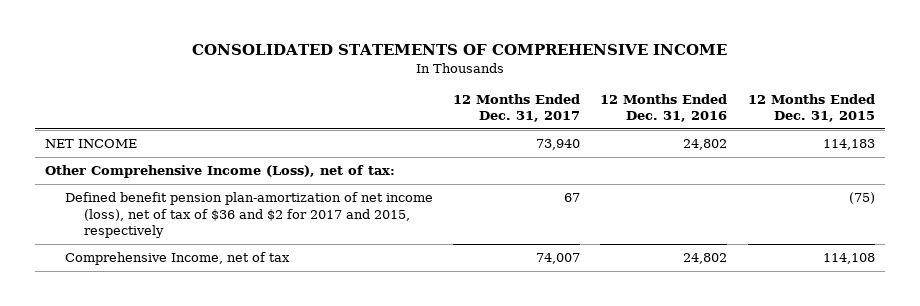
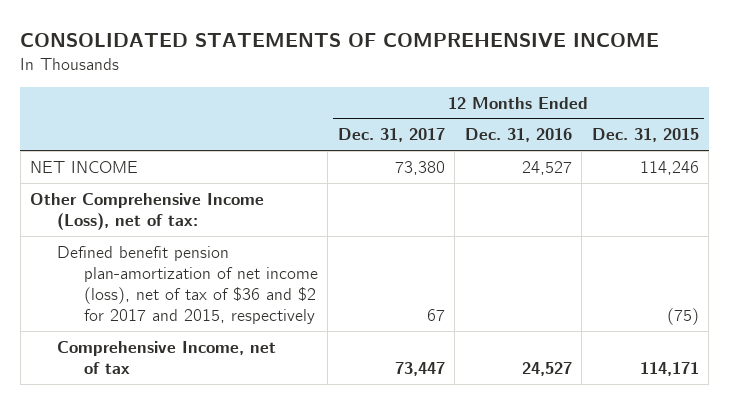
- NET INCOME | 73,940 | 24,802 | 114,183
+ NET INCOME | 73,380 | 24,527 | 114,246
- Comprehensive Income, net of tax | 74,007 | 24,802 | 114,108
+ Comprehensive Income, net of tax | 73,447 | 24,527 | 114,171

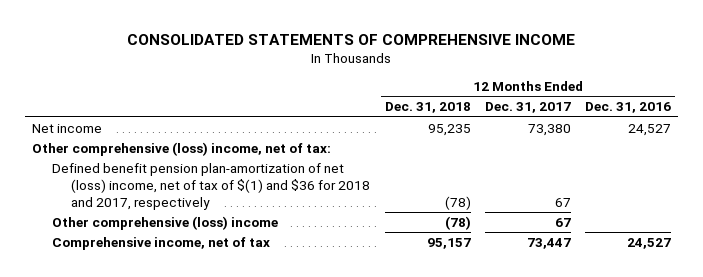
- | 12 Months Ended Dec. 31, 2017 | 12 Months Ended Dec. 31, 2016 | 12 Months Ended Dec. 31, 2015
+ | 12 Months Ended Dec. 31, 2018 | 12 Months Ended Dec. 31, 2017 | 12 Months Ended Dec. 31, 2016
- NET INCOME | 73,380 | 24,527 | 114,246
- Other Comprehensive Income (Loss), net of tax:
- Defined benefit pension plan-amortization of net income (loss), net of tax of $36 and $2 for 2017 and 2015, respectively | 67 | | (75)
- Comprehensive Income, net of tax | 73,447 | 24,527 | 114,171
+ Net income | 95,235 | 73,380 | 24,527
+ Other comprehensive (loss) income, net of tax:
+ Defined benefit pension plan-amortization of net (loss) income, net of tax of $(1) and $36 for 2018 and 2017, respectively | (78) | 67 |
+ Other comprehensive (loss) income | (78) | 67 |
+ Comprehensive income, net of tax | 95,157 | 73,447 | 24,527

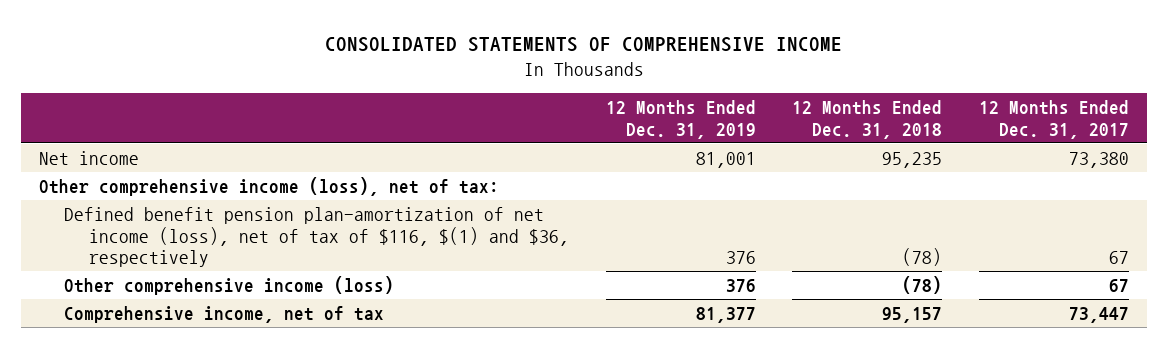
- | 12 Months Ended Dec. 31, 2018 | 12 Months Ended Dec. 31, 2017 | 12 Months Ended Dec. 31, 2016
+ | 12 Months Ended Dec. 31, 2019 | 12 Months Ended Dec. 31, 2018 | 12 Months Ended Dec. 31, 2017
- Other comprehensive (loss) income, net of tax:
- Defined benefit pension plan-amortization of net (loss) income, net of tax of $(1) and $36 for 2018 and 2017, respectively | (78) | 67 |
- Other comprehensive (loss) income | (78) | 67 |
+ Other comprehensive income (loss), net of tax:
+ Defined benefit pension plan-amortization of net income (loss), net of tax of $116, $(1) and $36, respectively | 376 | (78) | 67
+ Other comprehensive income (loss) | 376 | (78) | 67

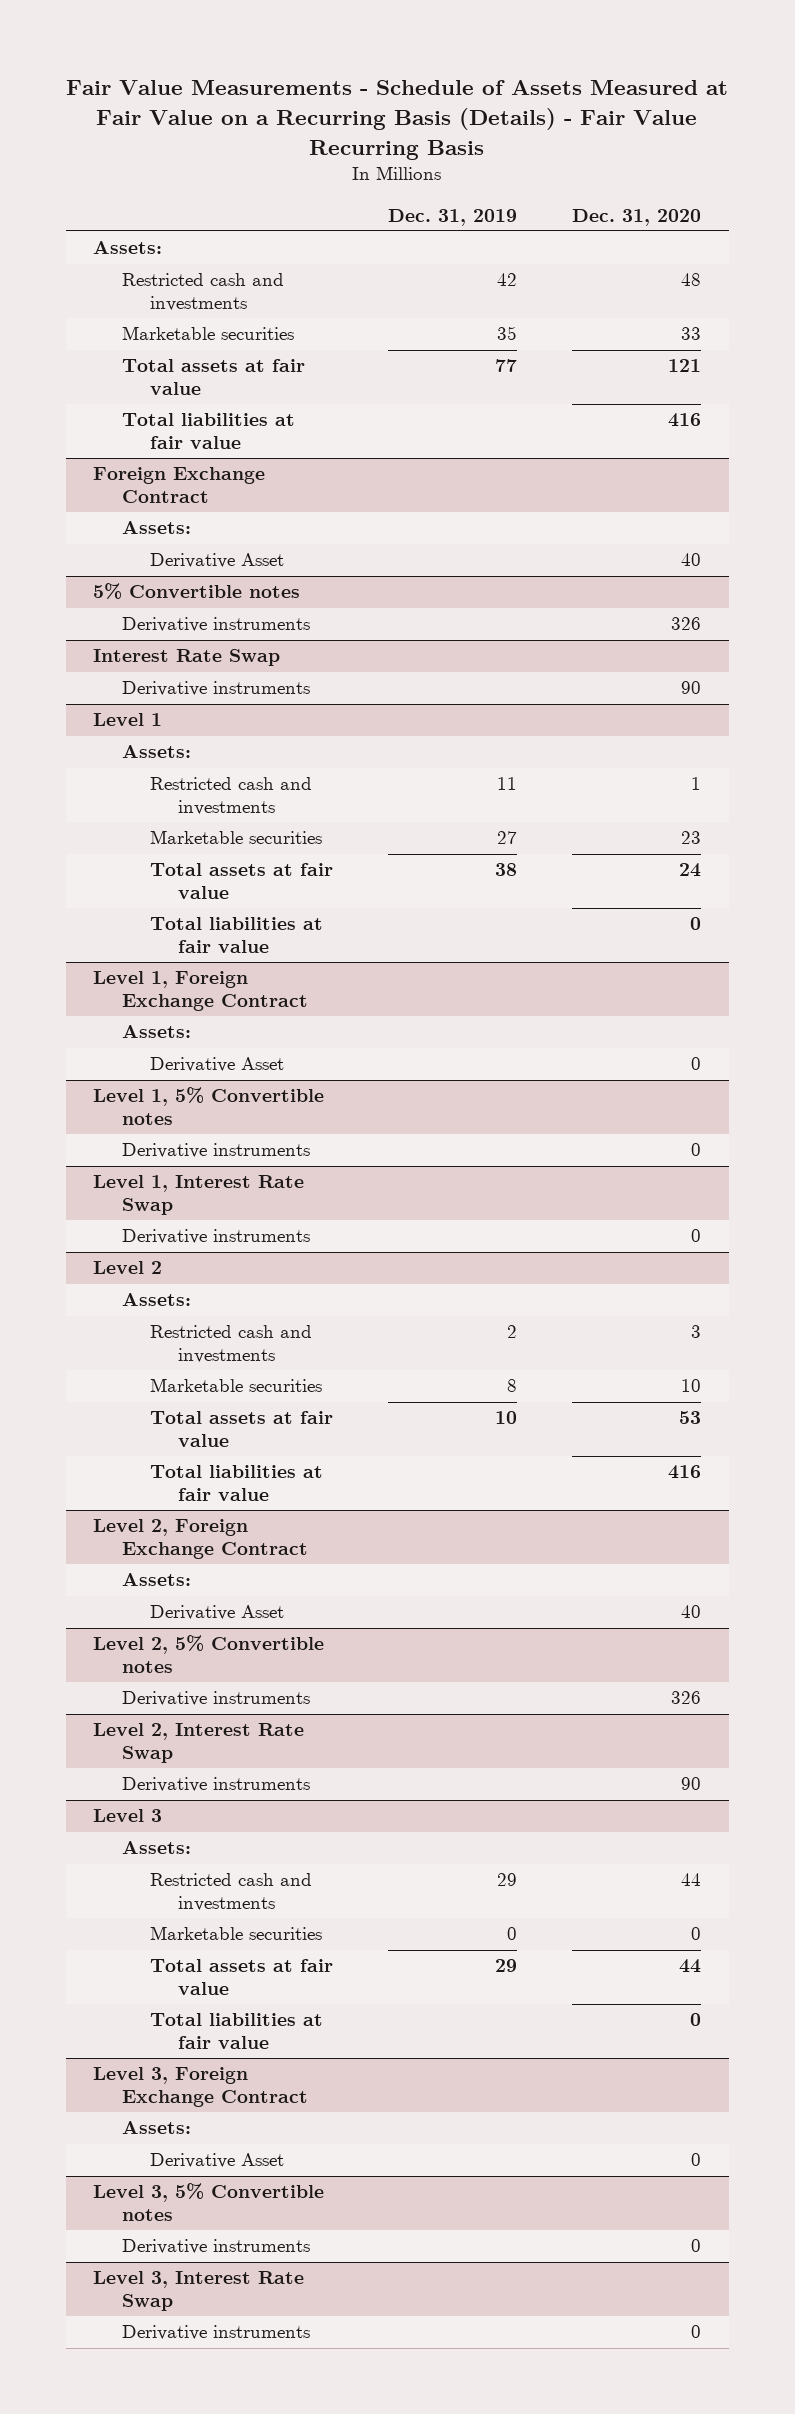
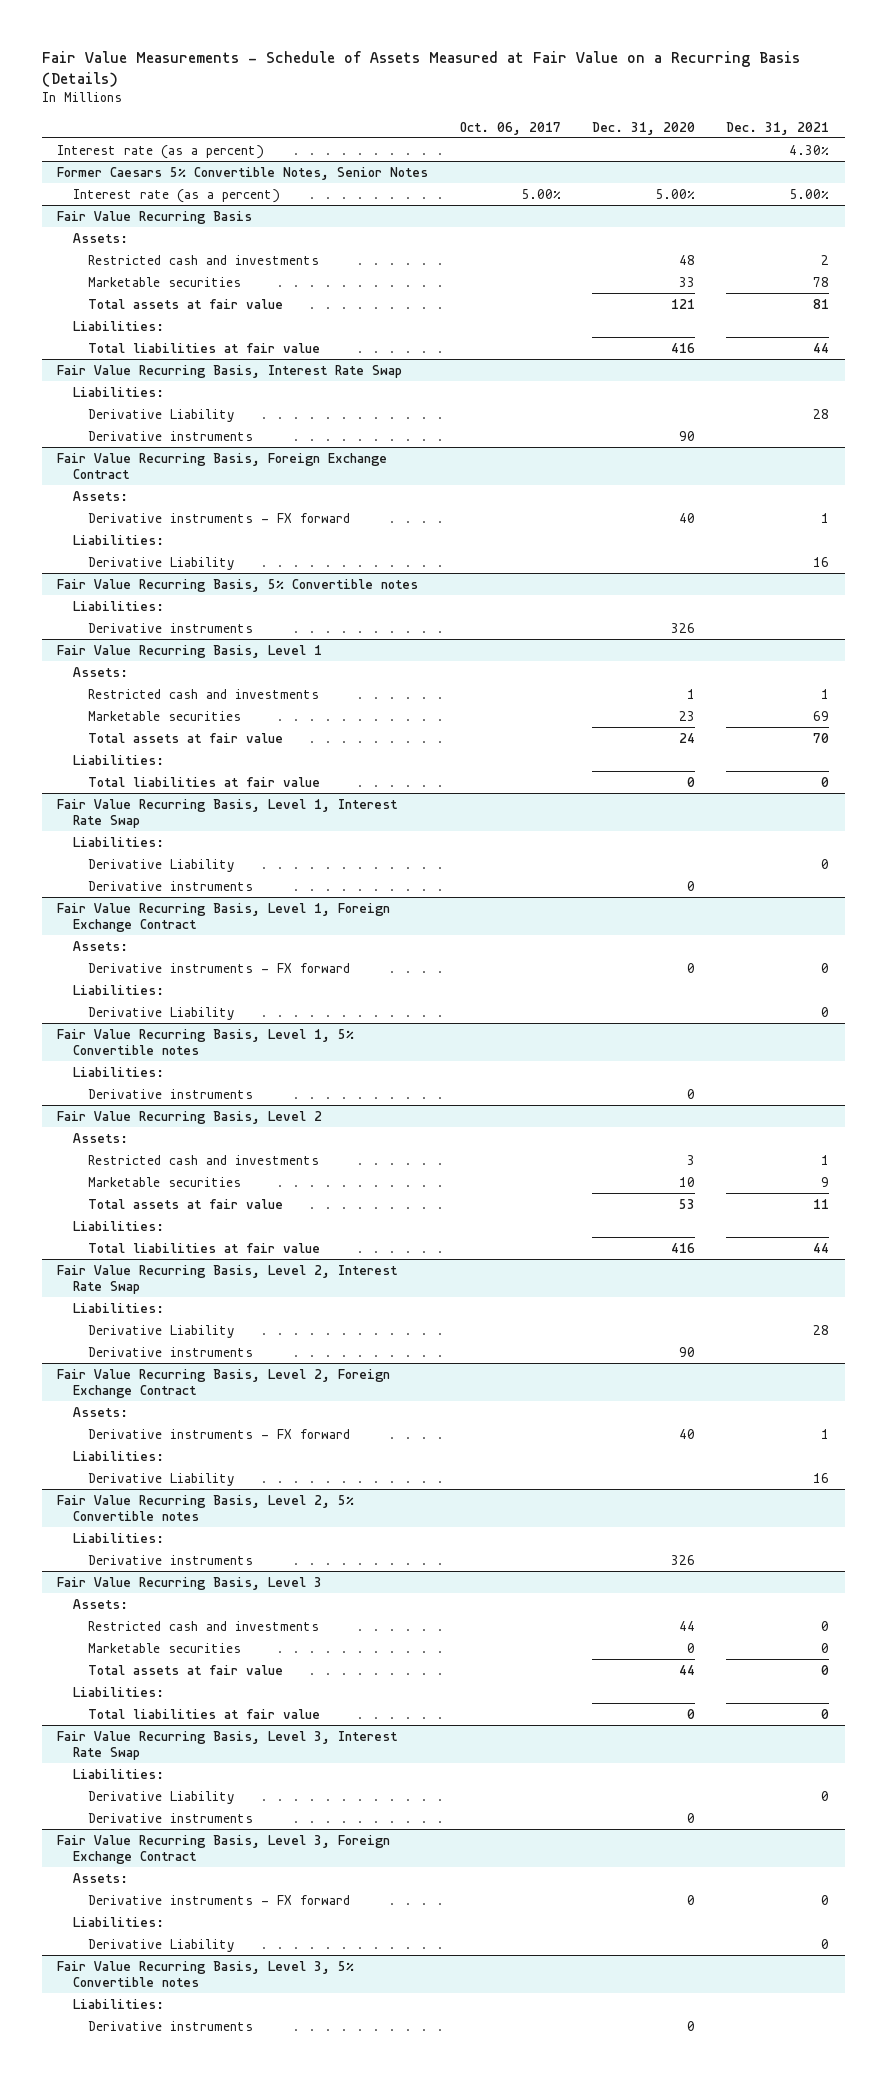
- Fair Value Measurements - Schedule of Assets Measured at Fair Value on a Recurring Basis (Details) - Fair Value Recurring Basis
+ Fair Value Measurements - Schedule of Assets Measured at Fair Value on a Recurring Basis (Details)
- | Dec. 31, 2019 | Dec. 31, 2020
+ | Oct. 06, 2017 | Dec. 31, 2020 | Dec. 31, 2021
+ Interest rate (as a percent) | | | 4.30%
+ Former Caesars 5% Convertible Notes, Senior Notes
+ Interest rate (as a percent) | 5.00% | 5.00% | 5.00%
+ Fair Value Recurring Basis
+ Liabilities:
- Foreign Exchange Contract
+ Fair Value Recurring Basis, Interest Rate Swap
+ Liabilities:
+ Derivative Liability | | | 28
+ Derivative instruments | | 90 |
+ Fair Value Recurring Basis, Foreign Exchange Contract
- Derivative Asset | | 40
- 5% Convertible notes
+ Derivative instruments - FX forward | | 40 | 1
+ Liabilities:
+ Derivative Liability | | | 16
+ Fair Value Recurring Basis, 5% Convertible notes
+ Liabilities:
- Interest Rate Swap
- Derivative instruments | | 90
- Level 1
+ Fair Value Recurring Basis, Level 1
+ Liabilities:
- Level 1, Foreign Exchange Contract
- Assets:
- Derivative Asset | | 0
- Level 1, 5% Convertible notes
+ Fair Value Recurring Basis, Level 1, Interest Rate Swap
+ Liabilities:
+ Derivative Liability | | | 0
- Level 1, Interest Rate Swap
+ Fair Value Recurring Basis, Level 1, Foreign Exchange Contract
+ Assets:
+ Derivative instruments - FX forward | | 0 | 0
+ Liabilities:
+ Derivative Liability | | | 0
+ Fair Value Recurring Basis, Level 1, 5% Convertible notes
+ Liabilities:
- Level 2
+ Fair Value Recurring Basis, Level 2
+ Liabilities:
- Level 2, Foreign Exchange Contract
+ Fair Value Recurring Basis, Level 2, Interest Rate Swap
+ Liabilities:
+ Derivative Liability | | | 28
+ Derivative instruments | | 90 |
+ Fair Value Recurring Basis, Level 2, Foreign Exchange Contract
- Derivative Asset | | 40
- Level 2, 5% Convertible notes
+ Derivative instruments - FX forward | | 40 | 1
+ Liabilities:
+ Derivative Liability | | | 16
+ Fair Value Recurring Basis, Level 2, 5% Convertible notes
+ Liabilities:
- Level 2, Interest Rate Swap
- Derivative instruments | | 90
- Level 3
+ Fair Value Recurring Basis, Level 3
+ Liabilities:
- Level 3, Foreign Exchange Contract
- Assets:
- Derivative Asset | | 0
- Level 3, 5% Convertible notes
+ Fair Value Recurring Basis, Level 3, Interest Rate Swap
+ Liabilities:
+ Derivative Liability | | | 0
- Level 3, Interest Rate Swap
+ Fair Value Recurring Basis, Level 3, Foreign Exchange Contract
+ Assets:
+ Derivative instruments - FX forward | | 0 | 0
+ Liabilities:
+ Derivative Liability | | | 0
+ Fair Value Recurring Basis, Level 3, 5% Convertible notes
+ Liabilities:

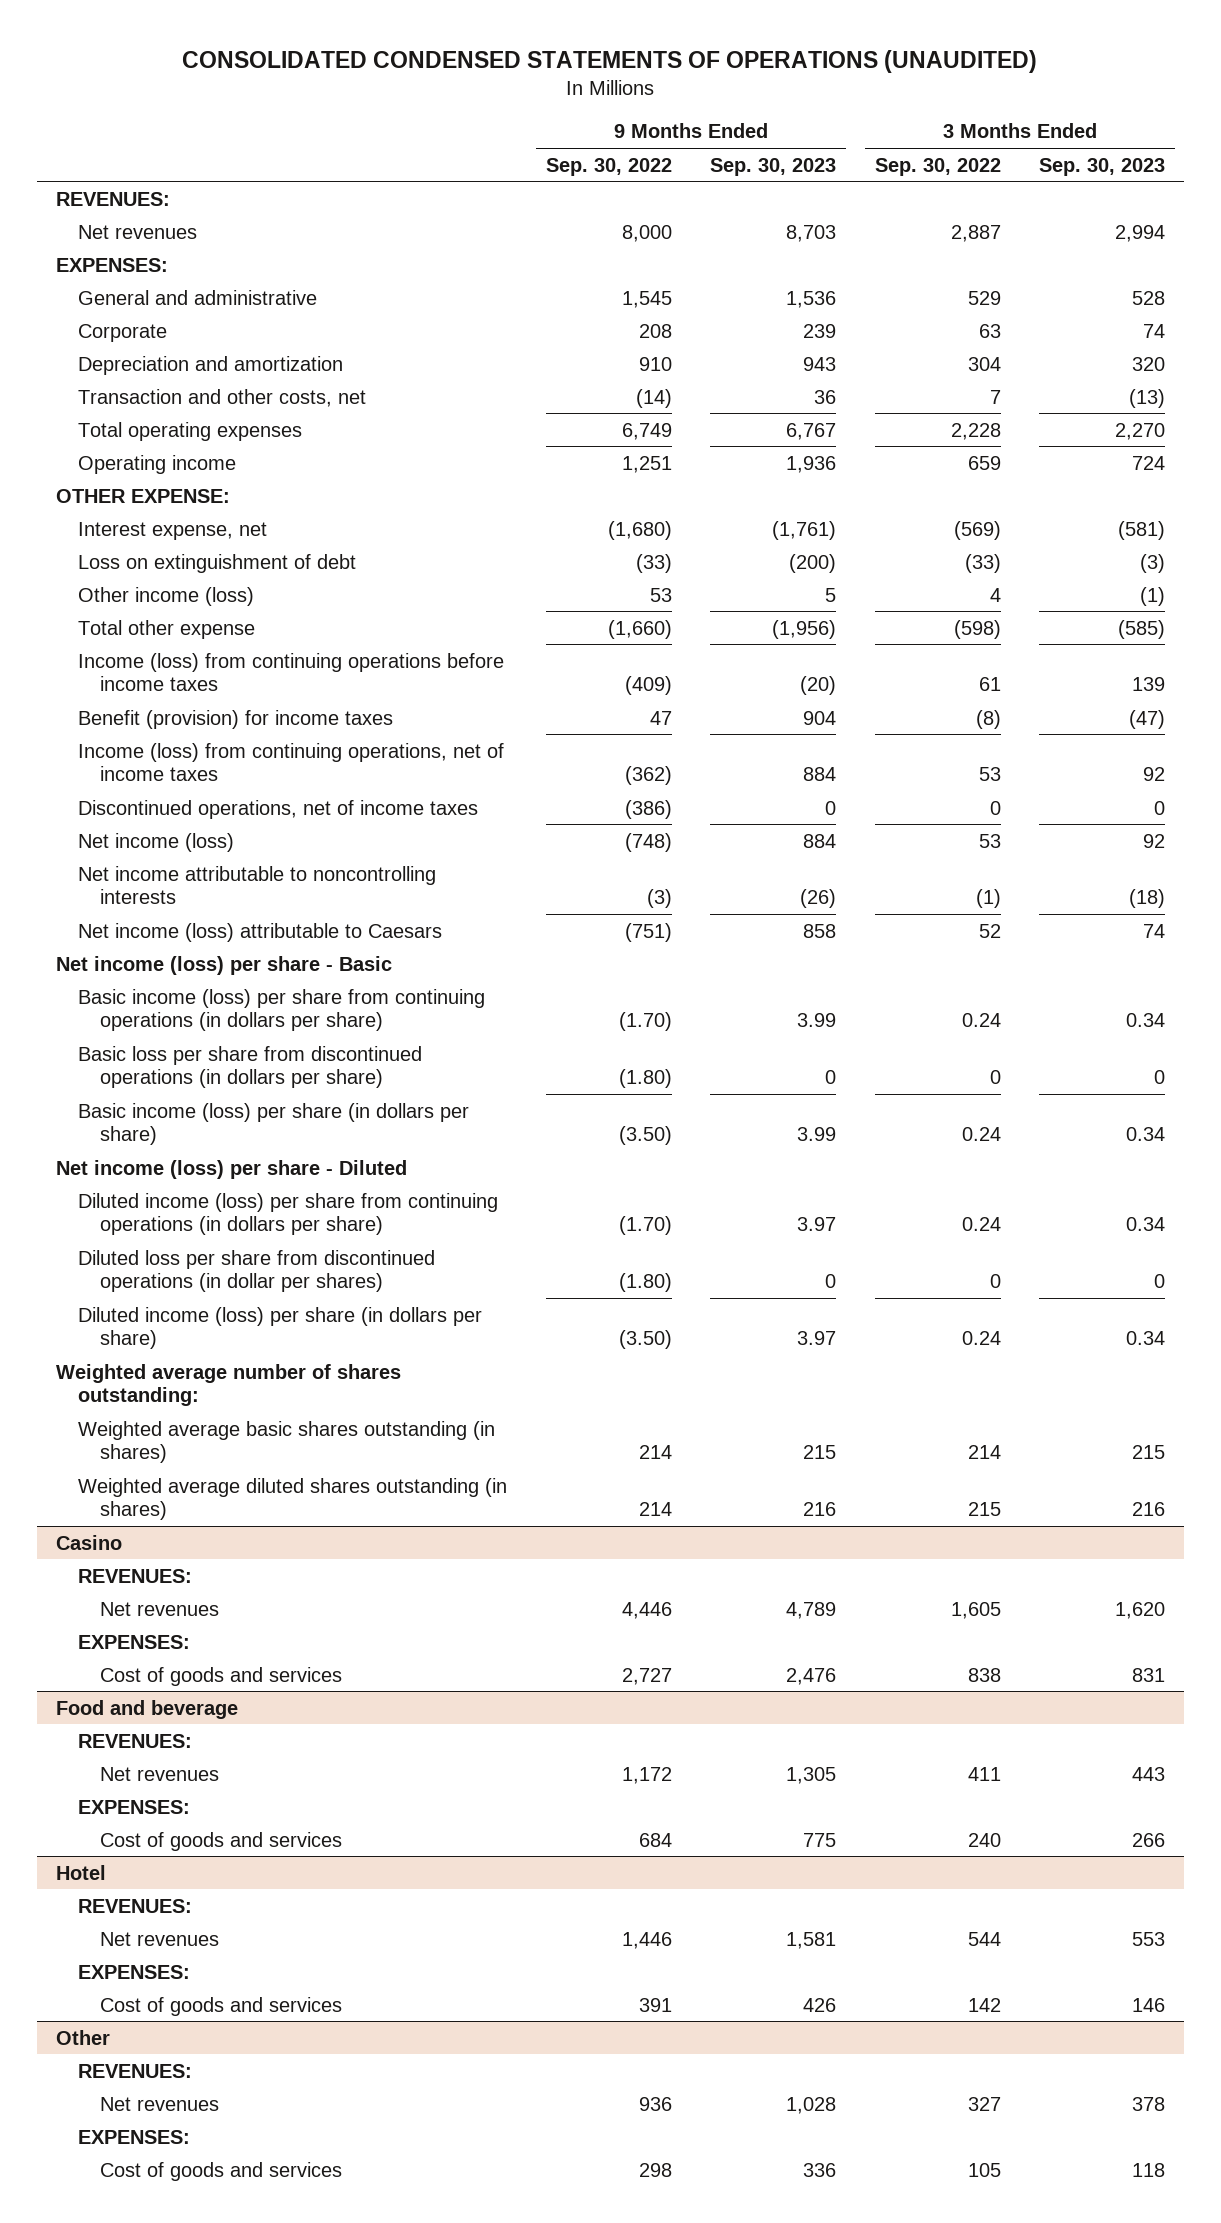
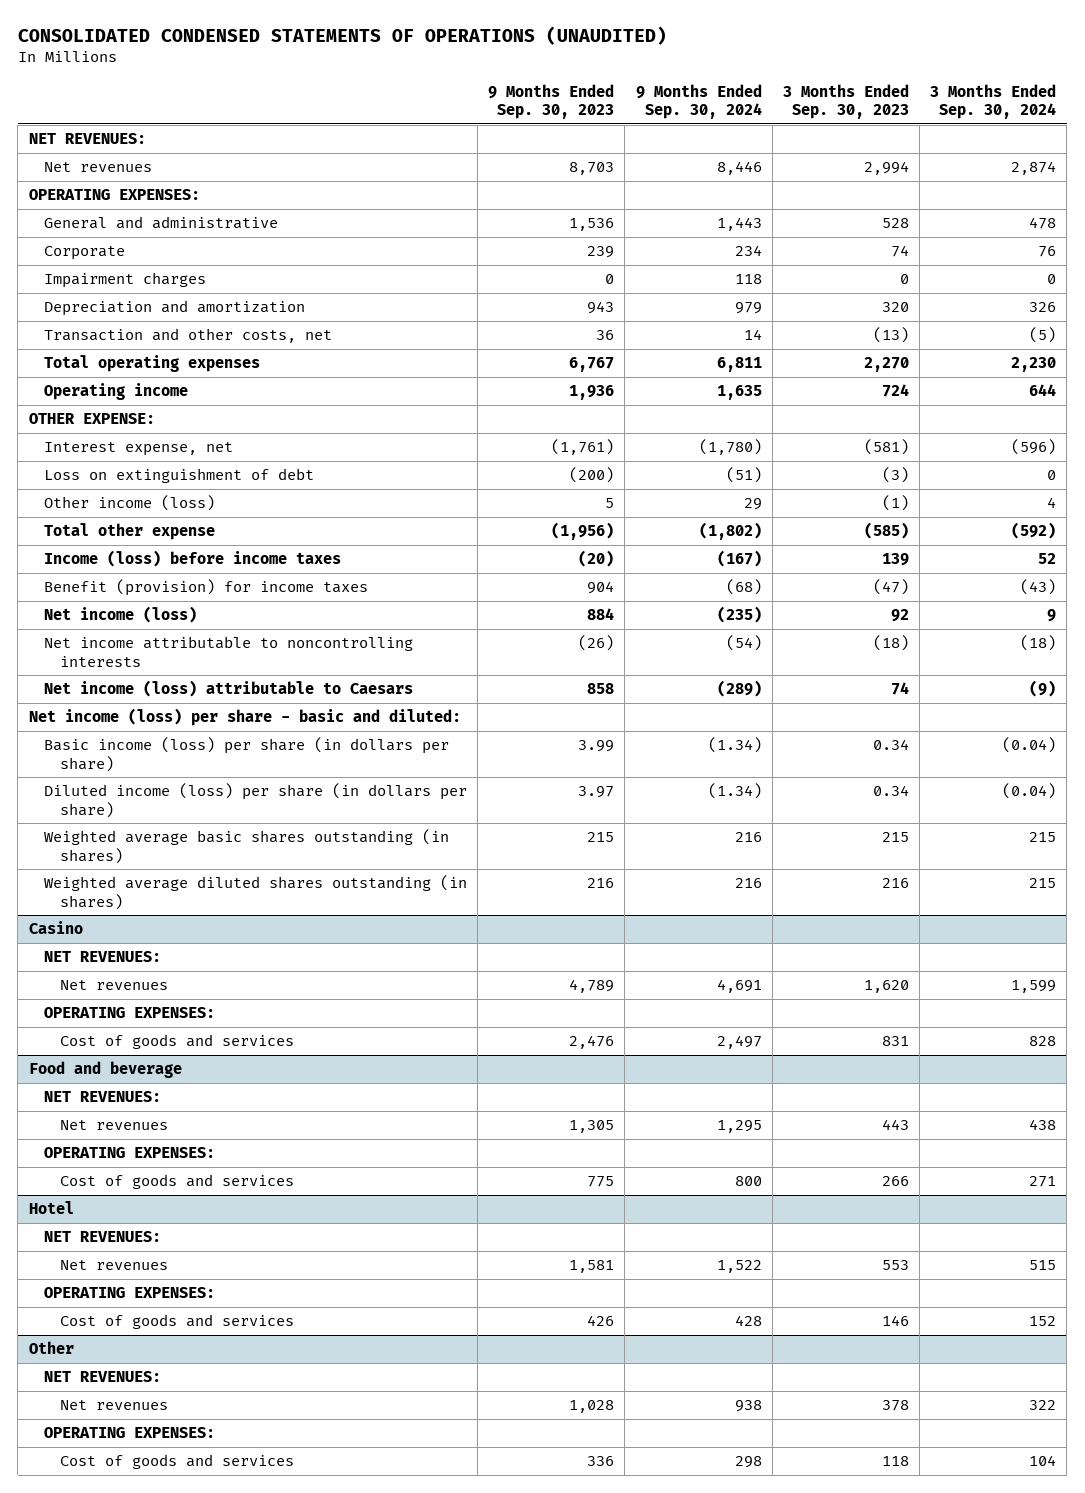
- | 9 Months Ended Sep. 30, 2022 | 9 Months Ended Sep. 30, 2023 | 3 Months Ended Sep. 30, 2022 | 3 Months Ended Sep. 30, 2023
+ | 9 Months Ended Sep. 30, 2023 | 9 Months Ended Sep. 30, 2024 | 3 Months Ended Sep. 30, 2023 | 3 Months Ended Sep. 30, 2024
- REVENUES:
+ NET REVENUES:
- EXPENSES:
+ OPERATING EXPENSES:
+ Impairment charges | 0 | 118 | 0 | 0
- Income (loss) from continuing operations before income taxes | (409) | (20) | 61 | 139
+ Income (loss) before income taxes | (20) | (167) | 139 | 52
- Income (loss) from continuing operations, net of income taxes | (362) | 884 | 53 | 92
- Discontinued operations, net of income taxes | (386) | 0 | 0 | 0
- Net income (loss) per share - Basic
- Basic income (loss) per share from continuing operations (in dollars per share) | (1.70) | 3.99 | 0.24 | 0.34
- Basic loss per share from discontinued operations (in dollars per share) | (1.80) | 0 | 0 | 0
+ Net income (loss) per share - basic and diluted:
- Net income (loss) per share - Diluted
- Diluted income (loss) per share from continuing operations (in dollars per share) | (1.70) | 3.97 | 0.24 | 0.34
- Diluted loss per share from discontinued operations (in dollar per shares) | (1.80) | 0 | 0 | 0
- Weighted average number of shares outstanding:
@ Casino
- REVENUES:
+ NET REVENUES:
- EXPENSES:
+ OPERATING EXPENSES:
@ Food and beverage
- REVENUES:
+ NET REVENUES:
- EXPENSES:
+ OPERATING EXPENSES:
@ Hotel
- REVENUES:
+ NET REVENUES:
- EXPENSES:
+ OPERATING EXPENSES:
@ Other
- REVENUES:
+ NET REVENUES:
- EXPENSES:
+ OPERATING EXPENSES:

